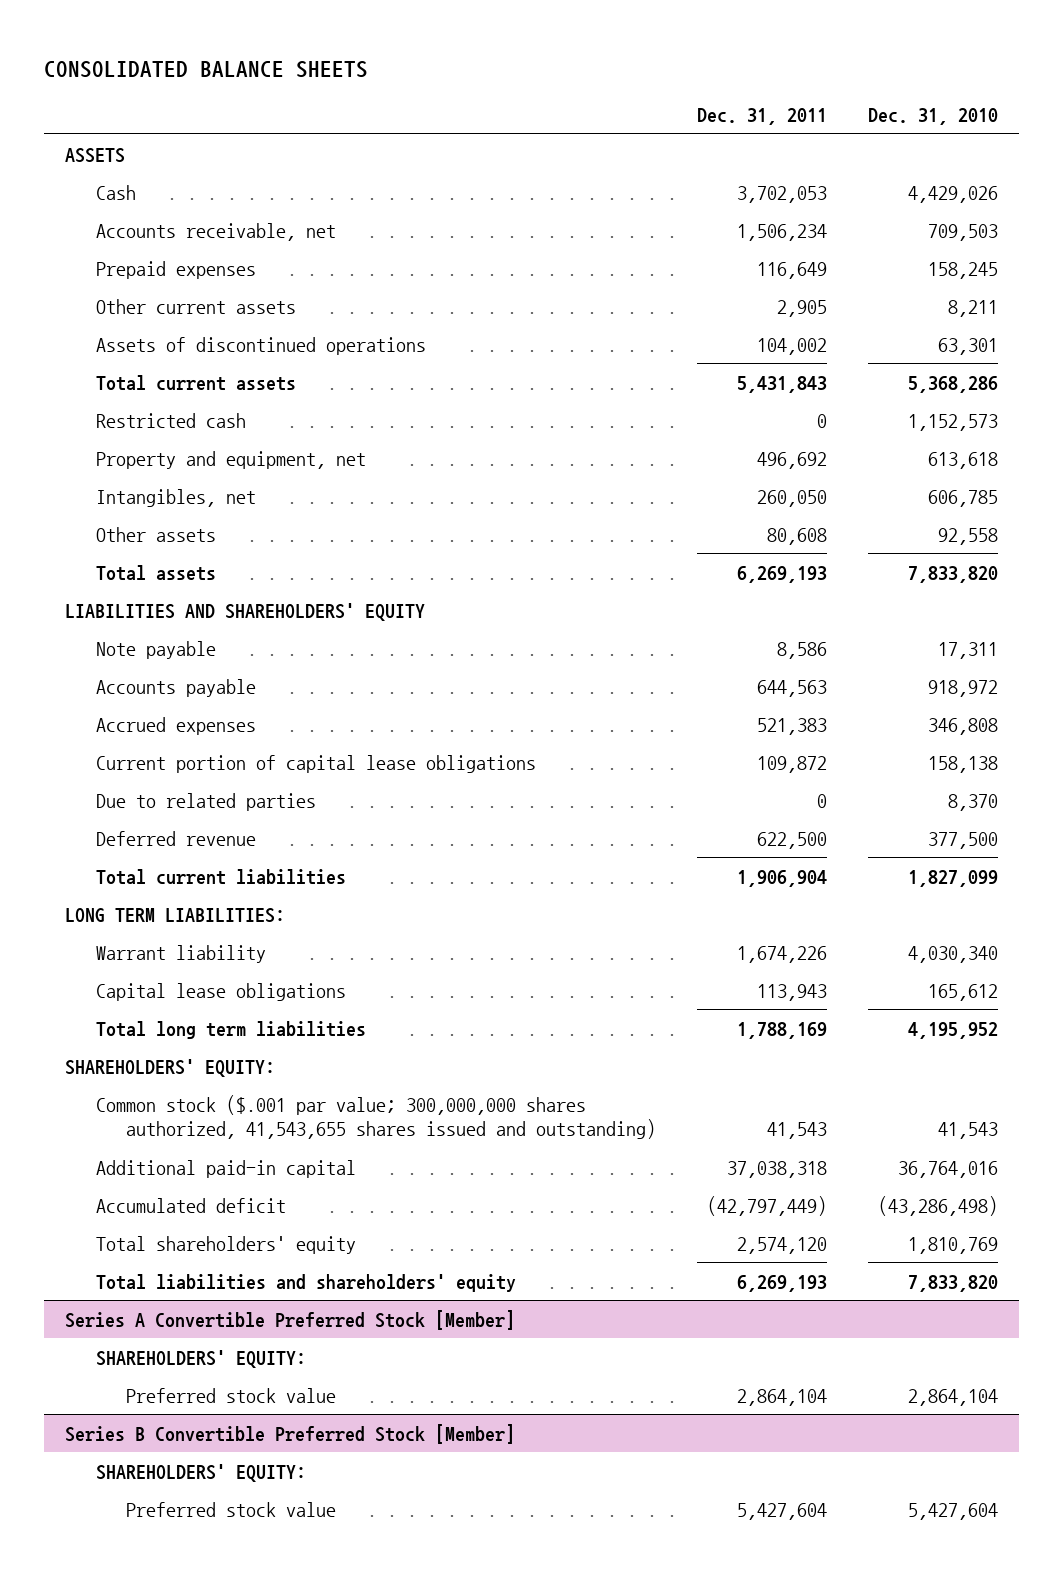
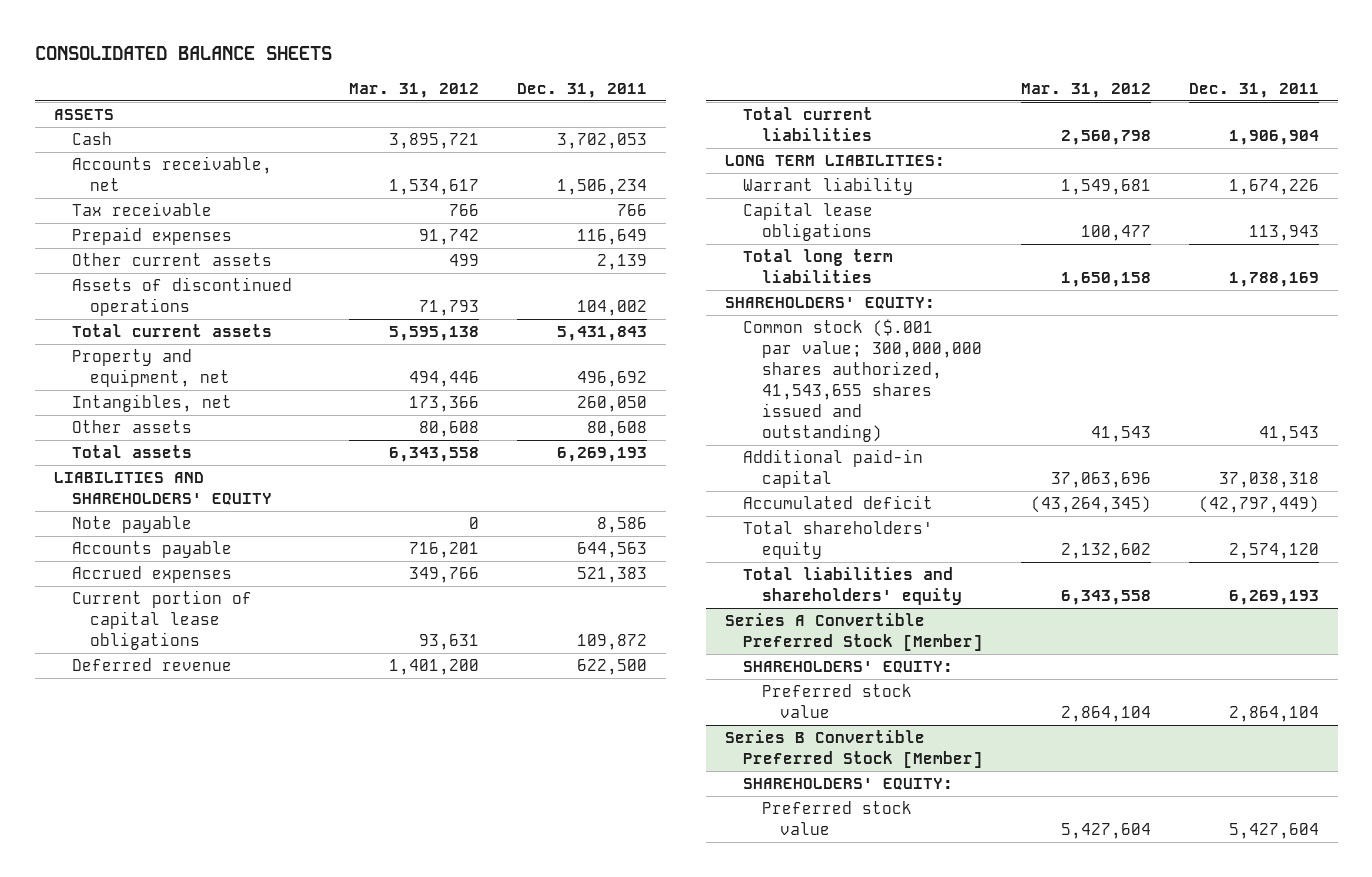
- | Dec. 31, 2011 | Dec. 31, 2010
+ | Mar. 31, 2012 | Dec. 31, 2011
+ Tax receivable | 766 | 766
- Other current assets | 2,905 | 8,211
+ Other current assets | 499 | 2,139
- Restricted cash | 0 | 1,152,573
- Due to related parties | 0 | 8,370

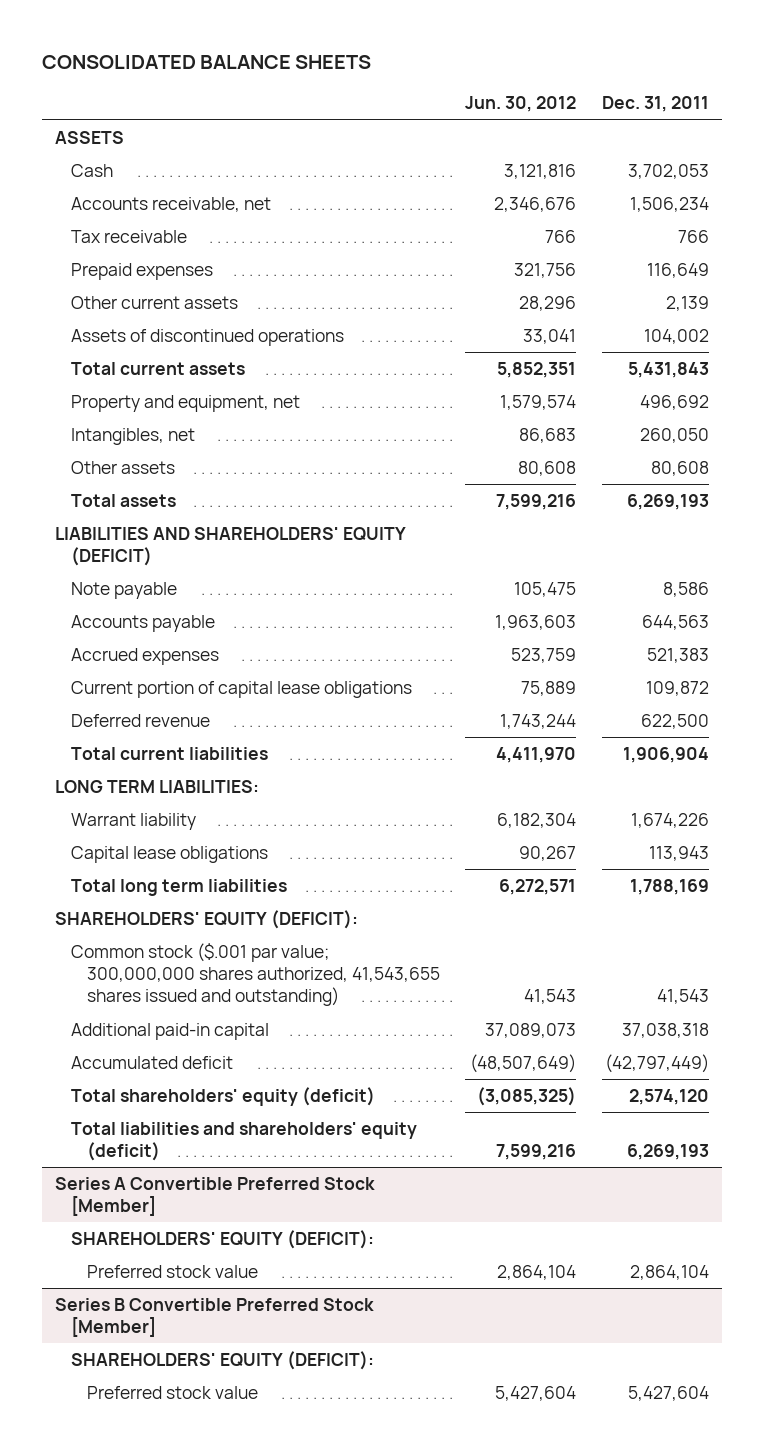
- | Mar. 31, 2012 | Dec. 31, 2011
+ | Jun. 30, 2012 | Dec. 31, 2011
- LIABILITIES AND SHAREHOLDERS' EQUITY
+ LIABILITIES AND SHAREHOLDERS' EQUITY (DEFICIT)
- SHAREHOLDERS' EQUITY:
+ SHAREHOLDERS' EQUITY (DEFICIT):
- Total shareholders' equity | 2,132,602 | 2,574,120
- Total liabilities and shareholders' equity | 6,343,558 | 6,269,193
+ Total shareholders' equity (deficit) | (3,085,325) | 2,574,120
+ Total liabilities and shareholders' equity (deficit) | 7,599,216 | 6,269,193
@ Series A Convertible Preferred Stock [Member]
- SHAREHOLDERS' EQUITY:
+ SHAREHOLDERS' EQUITY (DEFICIT):
@ Series B Convertible Preferred Stock [Member]
- SHAREHOLDERS' EQUITY:
+ SHAREHOLDERS' EQUITY (DEFICIT):

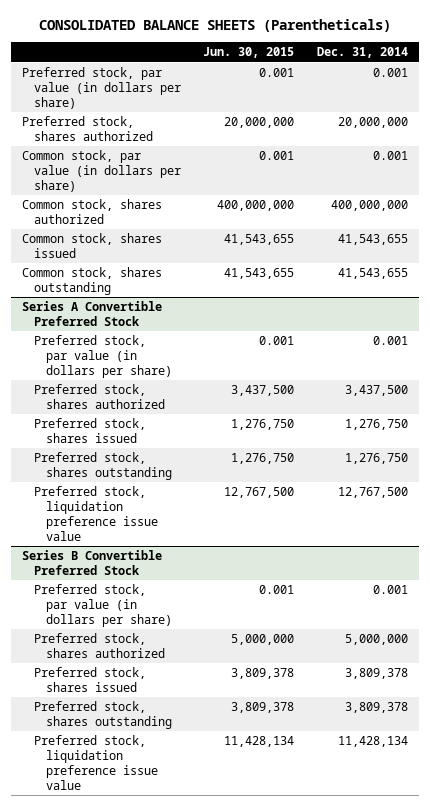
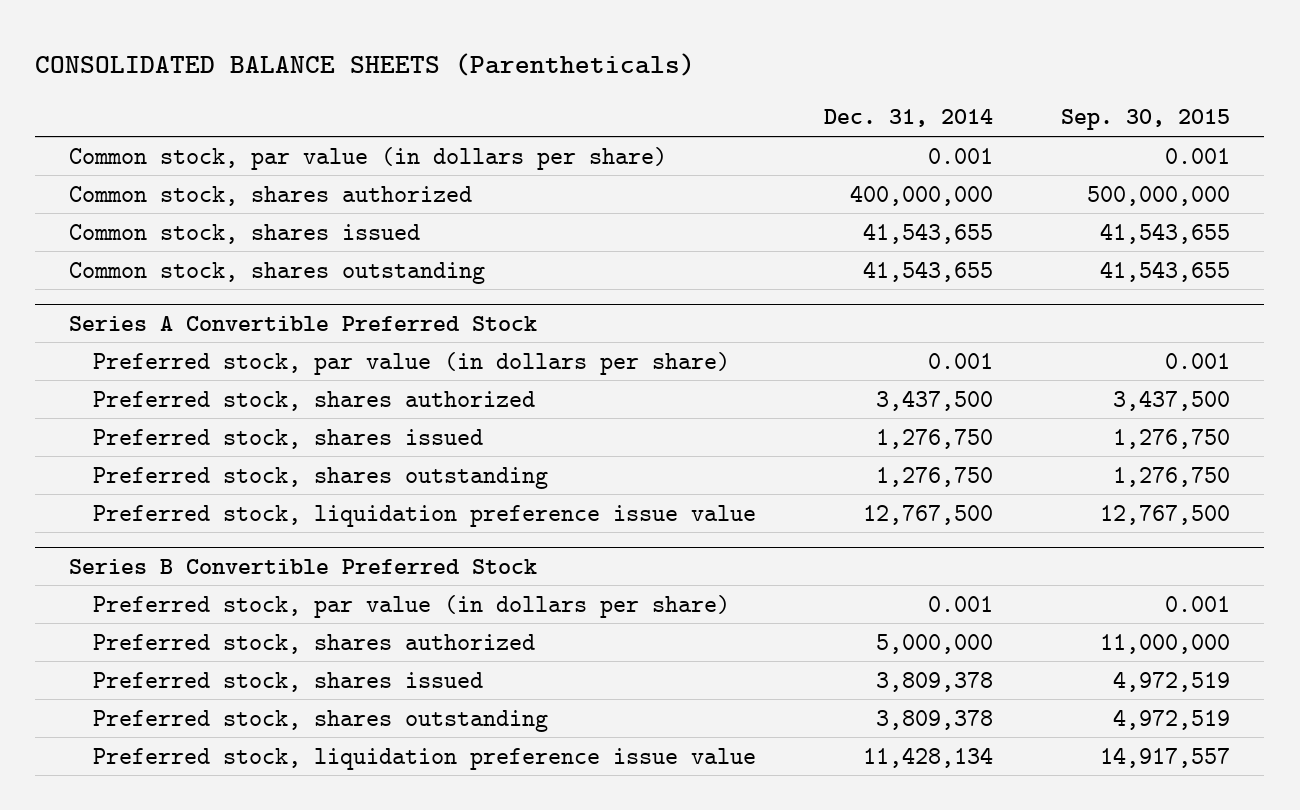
- | Jun. 30, 2015 | Dec. 31, 2014
+ | Dec. 31, 2014 | Sep. 30, 2015
- Preferred stock, par value (in dollars per share) | 0.001 | 0.001
- Preferred stock, shares authorized | 20,000,000 | 20,000,000

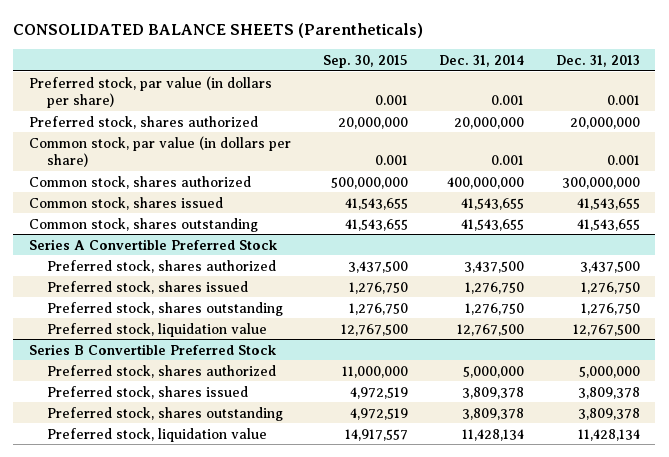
- | Dec. 31, 2014 | Sep. 30, 2015
+ | Sep. 30, 2015 | Dec. 31, 2014 | Dec. 31, 2013
+ Preferred stock, par value (in dollars per share) | 0.001 | 0.001 | 0.001
+ Preferred stock, shares authorized | 20,000,000 | 20,000,000 | 20,000,000
@ Series A Convertible Preferred Stock
- Preferred stock, par value (in dollars per share) | 0.001 | 0.001
- Preferred stock, liquidation preference issue value | 12,767,500 | 12,767,500
+ Preferred stock, liquidation value | 12,767,500 | 12,767,500 | 12,767,500
@ Series B Convertible Preferred Stock
- Preferred stock, par value (in dollars per share) | 0.001 | 0.001
- Preferred stock, liquidation preference issue value | 11,428,134 | 14,917,557
+ Preferred stock, liquidation value | 14,917,557 | 11,428,134 | 11,428,134

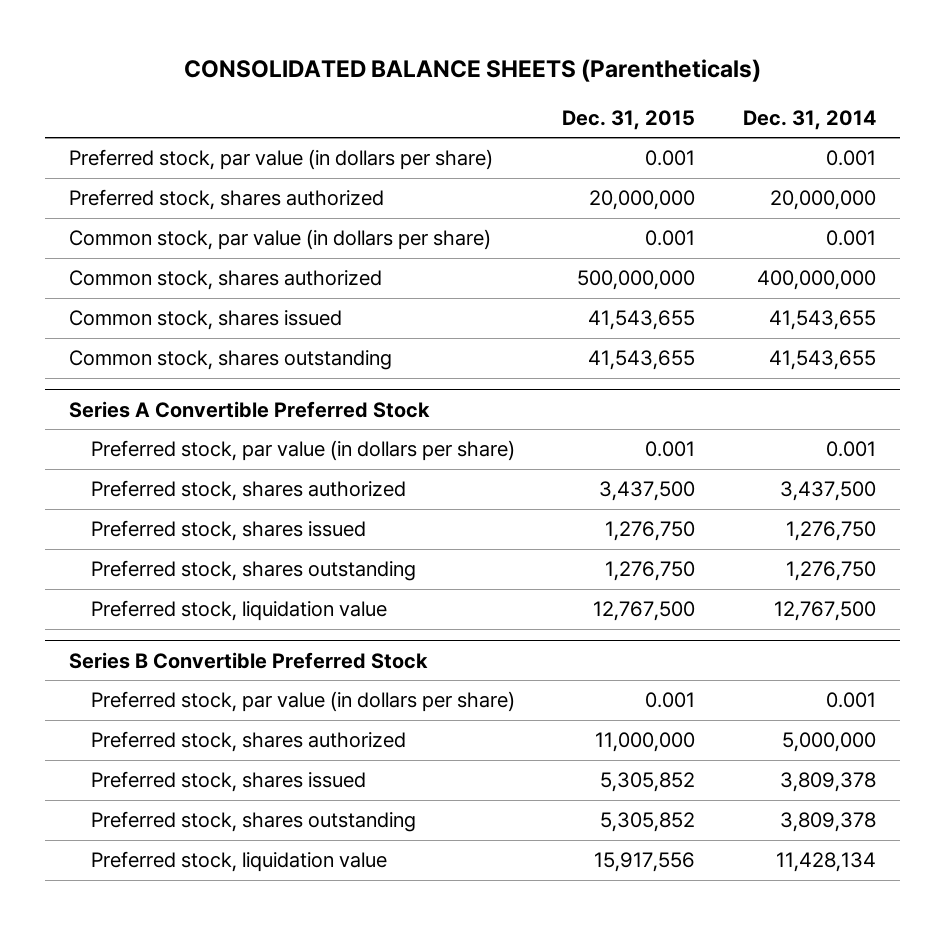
- | Sep. 30, 2015 | Dec. 31, 2014 | Dec. 31, 2013
+ | Dec. 31, 2015 | Dec. 31, 2014
@ Series A Convertible Preferred Stock
+ Preferred stock, par value (in dollars per share) | 0.001 | 0.001
@ Series B Convertible Preferred Stock
+ Preferred stock, par value (in dollars per share) | 0.001 | 0.001

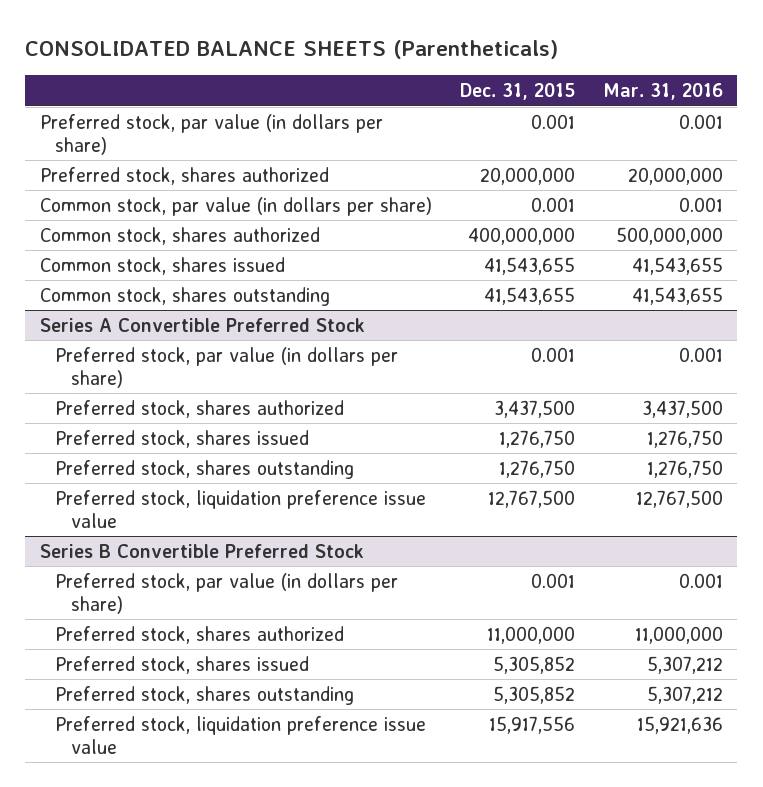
- | Dec. 31, 2015 | Dec. 31, 2014
+ | Dec. 31, 2015 | Mar. 31, 2016
- Common stock, shares authorized | 500,000,000 | 400,000,000
+ Common stock, shares authorized | 400,000,000 | 500,000,000
@ Series A Convertible Preferred Stock
- Preferred stock, liquidation value | 12,767,500 | 12,767,500
+ Preferred stock, liquidation preference issue value | 12,767,500 | 12,767,500
@ Series B Convertible Preferred Stock
- Preferred stock, liquidation value | 15,917,556 | 11,428,134
+ Preferred stock, liquidation preference issue value | 15,917,556 | 15,921,636

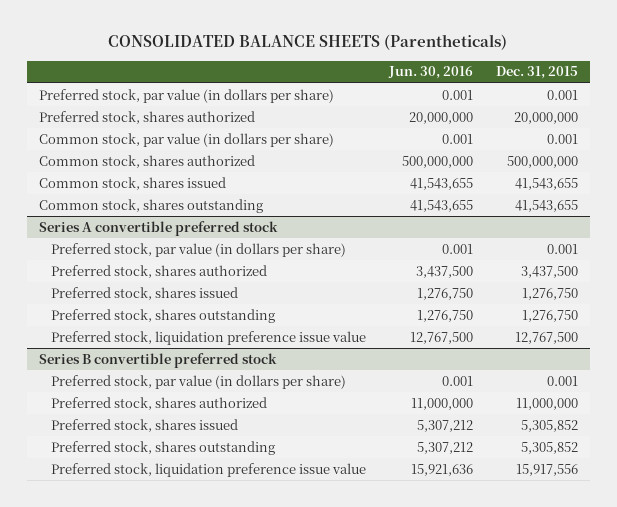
- | Dec. 31, 2015 | Mar. 31, 2016
+ | Jun. 30, 2016 | Dec. 31, 2015
- Common stock, shares authorized | 400,000,000 | 500,000,000
+ Common stock, shares authorized | 500,000,000 | 500,000,000
- Series A Convertible Preferred Stock
+ Series A convertible preferred stock
- Series B Convertible Preferred Stock
+ Series B convertible preferred stock

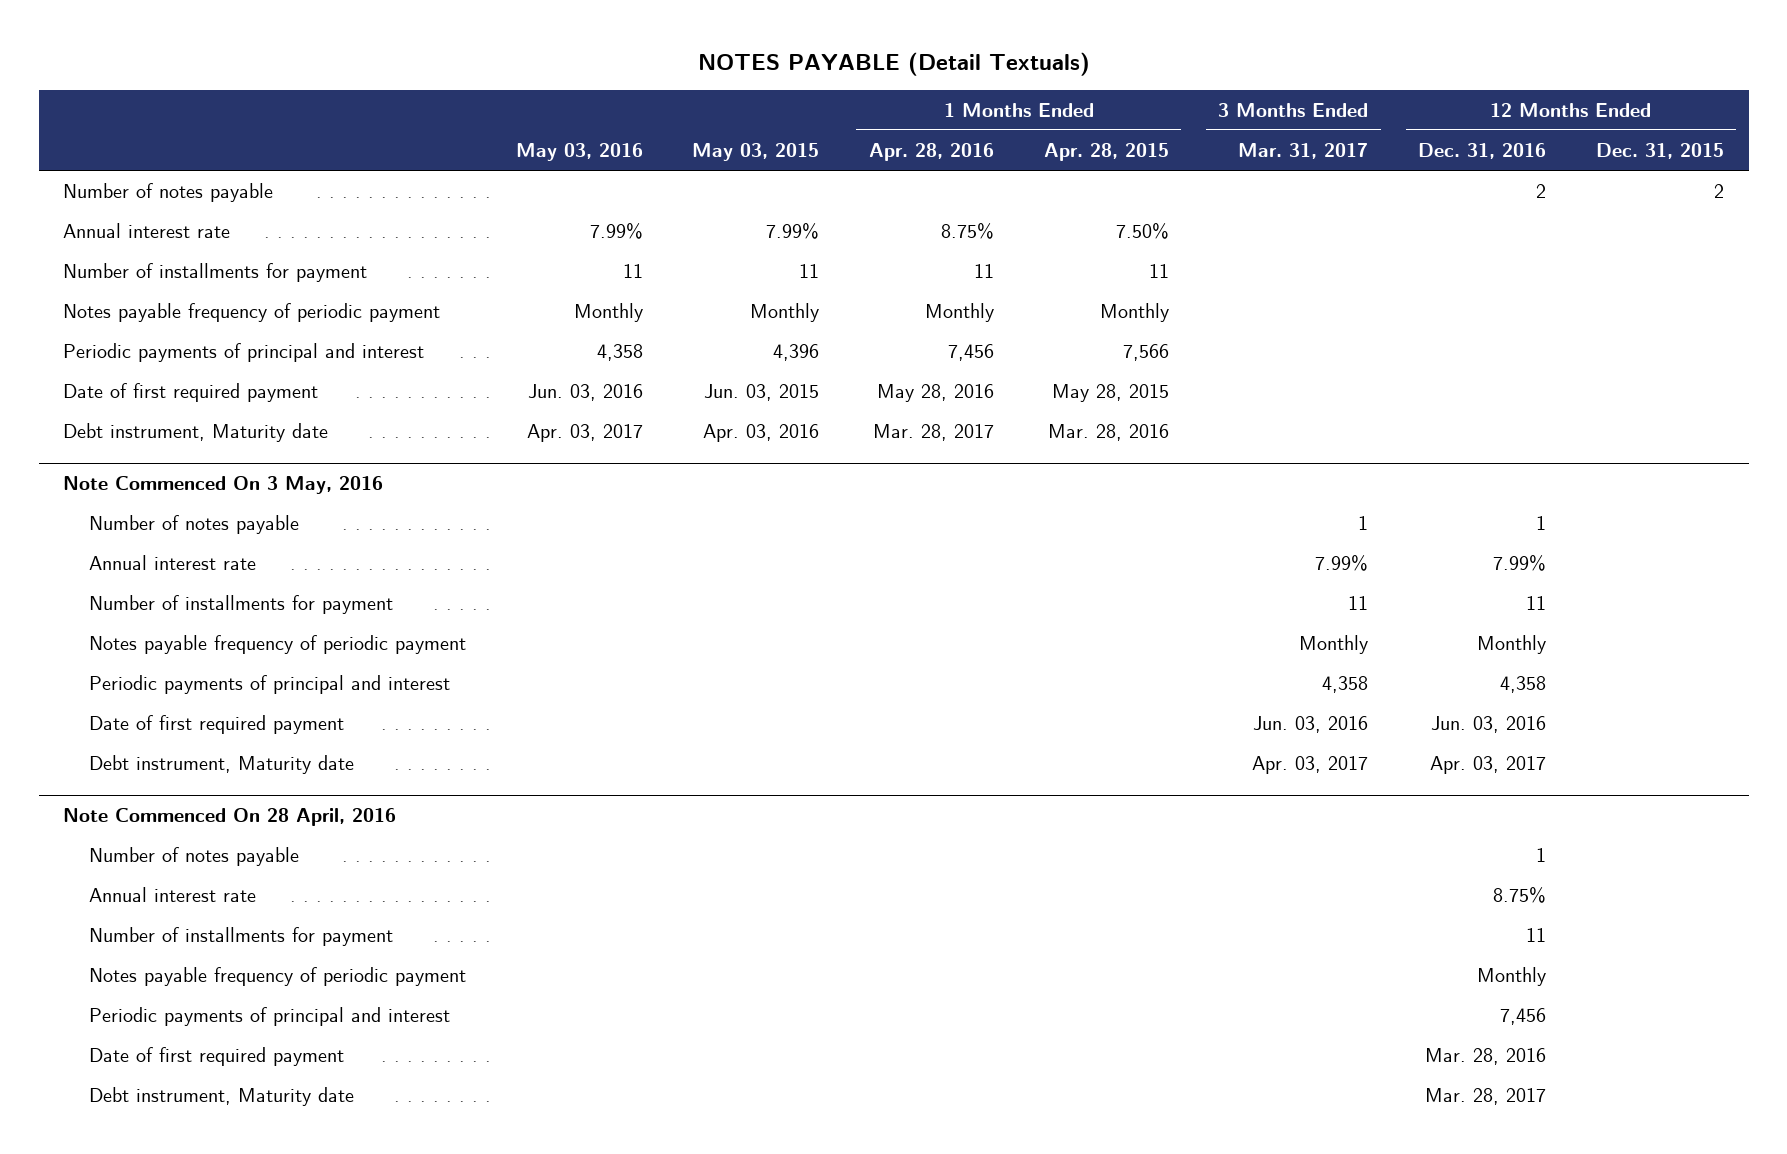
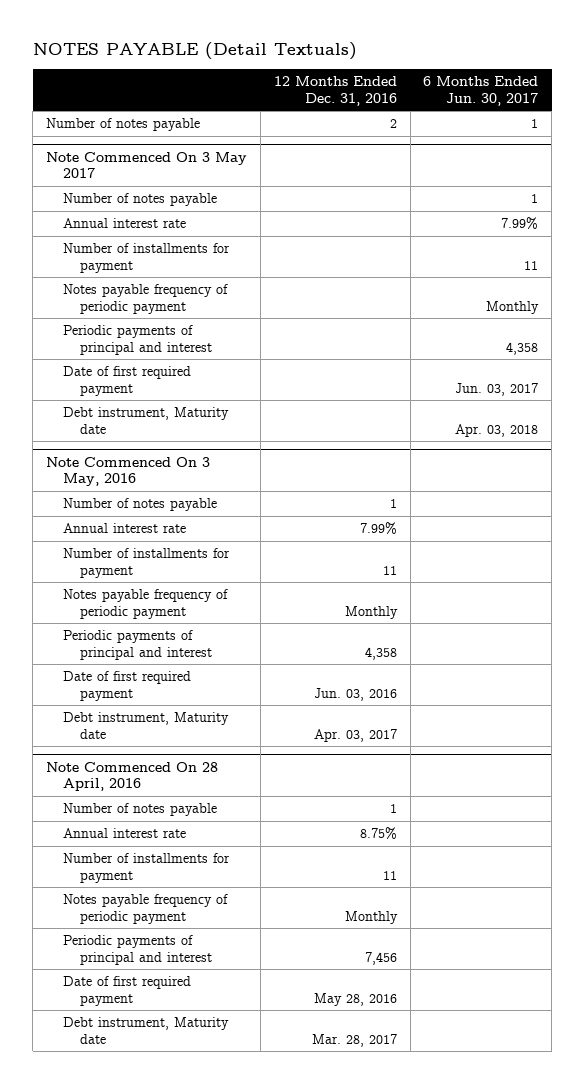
- | May 03, 2016 | May 03, 2015 | 1 Months Ended Apr. 28, 2016 | 1 Months Ended Apr. 28, 2015 | 3 Months Ended Mar. 31, 2017 | 12 Months Ended Dec. 31, 2016 | 12 Months Ended Dec. 31, 2015
+ | 12 Months Ended Dec. 31, 2016 | 6 Months Ended Jun. 30, 2017
+ Note Commenced On 3 May 2017
+ Number of notes payable | | 1
@ Note Commenced On 28 April, 2016
- Date of first required payment | | | | | | Mar. 28, 2016 |
+ Date of first required payment | May 28, 2016 |

